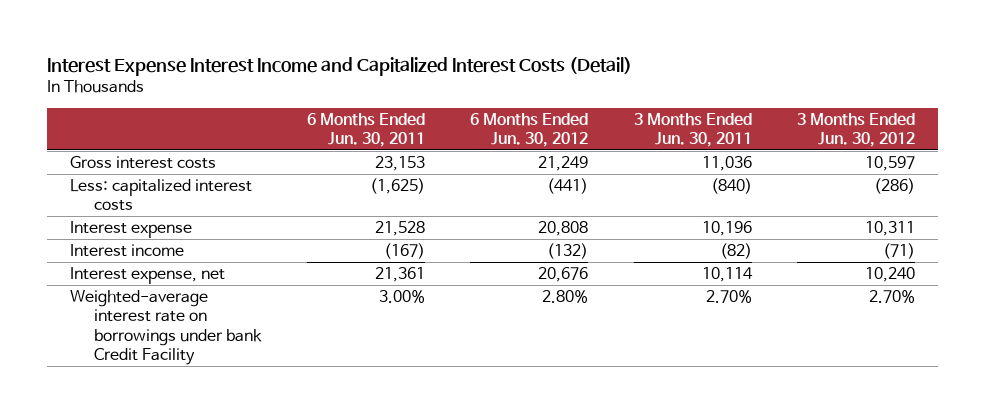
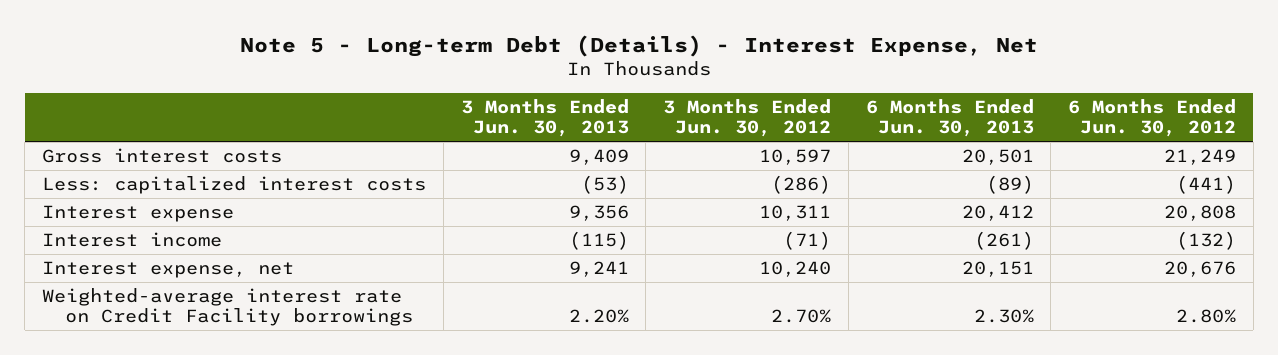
- Interest Expense Interest Income and Capitalized Interest Costs (Detail)
+ Note 5 - Long-term Debt (Details) - Interest Expense, Net
- | 6 Months Ended Jun. 30, 2011 | 6 Months Ended Jun. 30, 2012 | 3 Months Ended Jun. 30, 2011 | 3 Months Ended Jun. 30, 2012
+ | 3 Months Ended Jun. 30, 2013 | 3 Months Ended Jun. 30, 2012 | 6 Months Ended Jun. 30, 2013 | 6 Months Ended Jun. 30, 2012
- Weighted-average interest rate on borrowings under bank Credit Facility | 3.00% | 2.80% | 2.70% | 2.70%
+ Weighted-average interest rate on Credit Facility borrowings | 2.20% | 2.70% | 2.30% | 2.80%

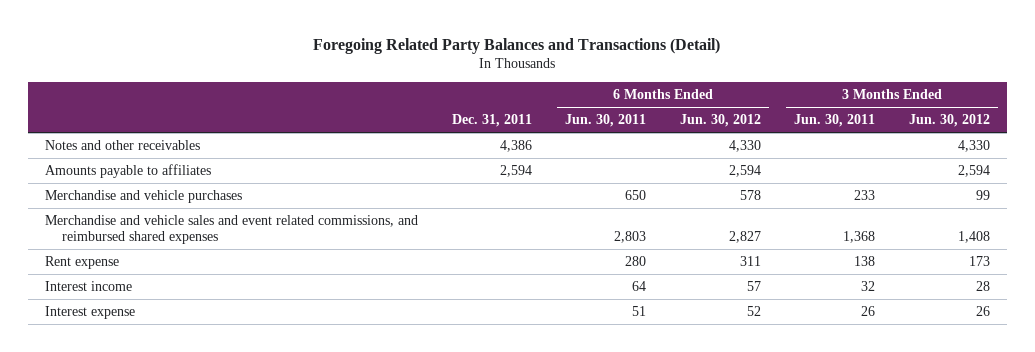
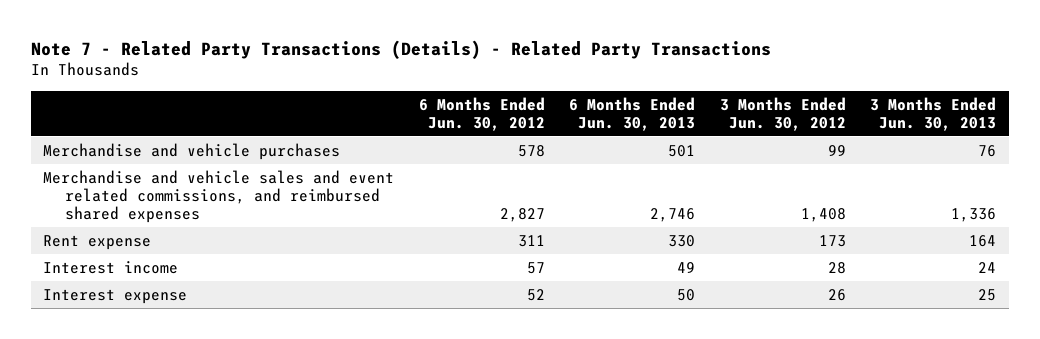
- Foregoing Related Party Balances and Transactions (Detail)
+ Note 7 - Related Party Transactions (Details) - Related Party Transactions
- | Dec. 31, 2011 | 6 Months Ended Jun. 30, 2011 | 6 Months Ended Jun. 30, 2012 | 3 Months Ended Jun. 30, 2011 | 3 Months Ended Jun. 30, 2012
+ | 6 Months Ended Jun. 30, 2012 | 6 Months Ended Jun. 30, 2013 | 3 Months Ended Jun. 30, 2012 | 3 Months Ended Jun. 30, 2013
- Notes and other receivables | 4,386 | | 4,330 | | 4,330
- Amounts payable to affiliates | 2,594 | | 2,594 | | 2,594

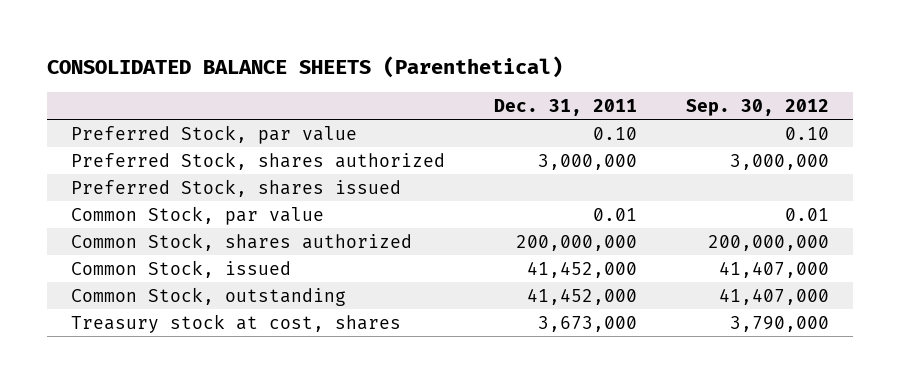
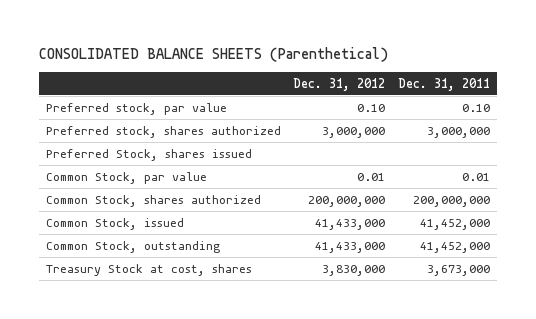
- | Dec. 31, 2011 | Sep. 30, 2012
+ | Dec. 31, 2012 | Dec. 31, 2011
- Preferred Stock, par value | 0.10 | 0.10
- Preferred Stock, shares authorized | 3,000,000 | 3,000,000
+ Preferred stock, par value | 0.10 | 0.10
+ Preferred stock, shares authorized | 3,000,000 | 3,000,000
- Treasury stock at cost, shares | 3,673,000 | 3,790,000
+ Treasury Stock at cost, shares | 3,830,000 | 3,673,000

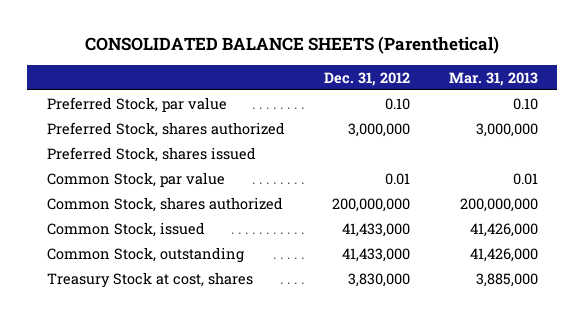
- | Dec. 31, 2012 | Dec. 31, 2011
+ | Dec. 31, 2012 | Mar. 31, 2013
- Preferred stock, par value | 0.10 | 0.10
- Preferred stock, shares authorized | 3,000,000 | 3,000,000
+ Preferred Stock, par value | 0.10 | 0.10
+ Preferred Stock, shares authorized | 3,000,000 | 3,000,000

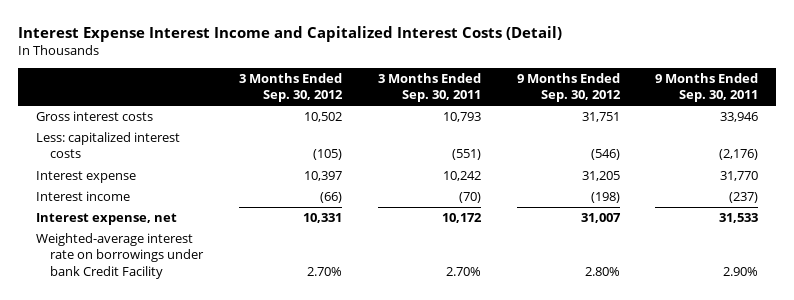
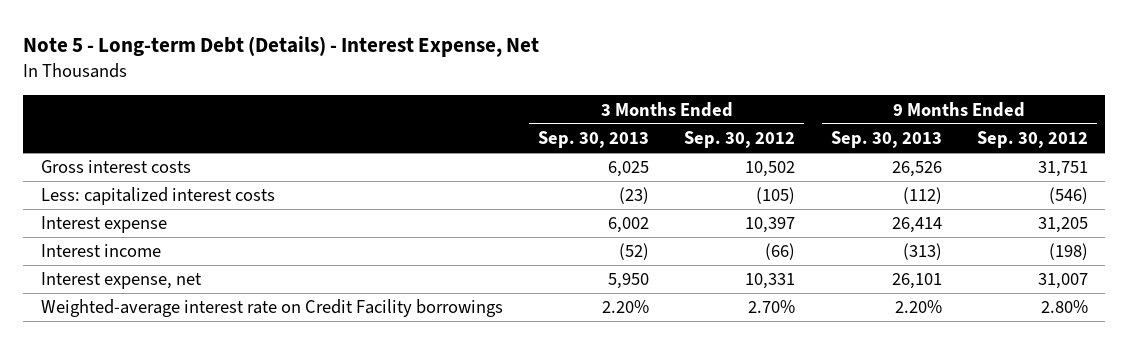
- Interest Expense Interest Income and Capitalized Interest Costs (Detail)
+ Note 5 - Long-term Debt (Details) - Interest Expense, Net
- | 3 Months Ended Sep. 30, 2012 | 3 Months Ended Sep. 30, 2011 | 9 Months Ended Sep. 30, 2012 | 9 Months Ended Sep. 30, 2011
+ | 3 Months Ended Sep. 30, 2013 | 3 Months Ended Sep. 30, 2012 | 9 Months Ended Sep. 30, 2013 | 9 Months Ended Sep. 30, 2012
- Weighted-average interest rate on borrowings under bank Credit Facility | 2.70% | 2.70% | 2.80% | 2.90%
+ Weighted-average interest rate on Credit Facility borrowings | 2.20% | 2.70% | 2.20% | 2.80%

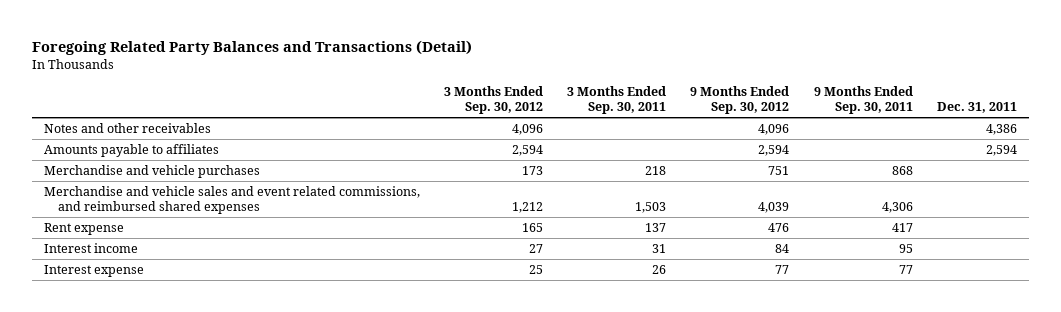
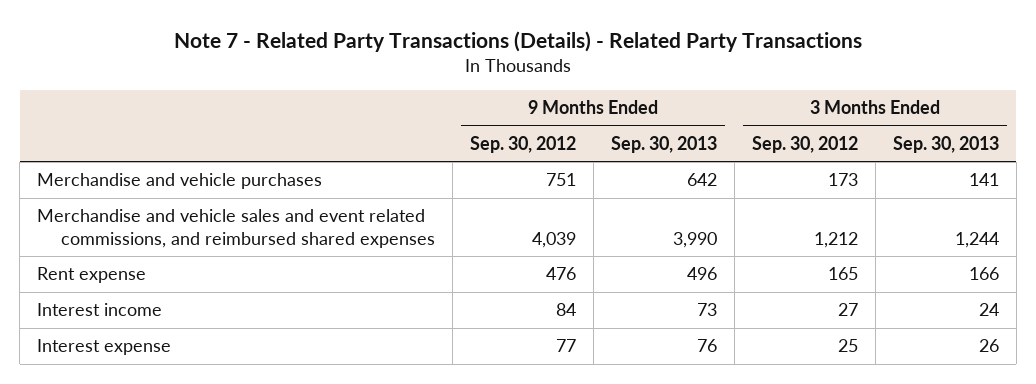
- Foregoing Related Party Balances and Transactions (Detail)
+ Note 7 - Related Party Transactions (Details) - Related Party Transactions
- | 3 Months Ended Sep. 30, 2012 | 3 Months Ended Sep. 30, 2011 | 9 Months Ended Sep. 30, 2012 | 9 Months Ended Sep. 30, 2011 | Dec. 31, 2011
+ | 9 Months Ended Sep. 30, 2012 | 9 Months Ended Sep. 30, 2013 | 3 Months Ended Sep. 30, 2012 | 3 Months Ended Sep. 30, 2013
- Notes and other receivables | 4,096 | | 4,096 | | 4,386
- Amounts payable to affiliates | 2,594 | | 2,594 | | 2,594

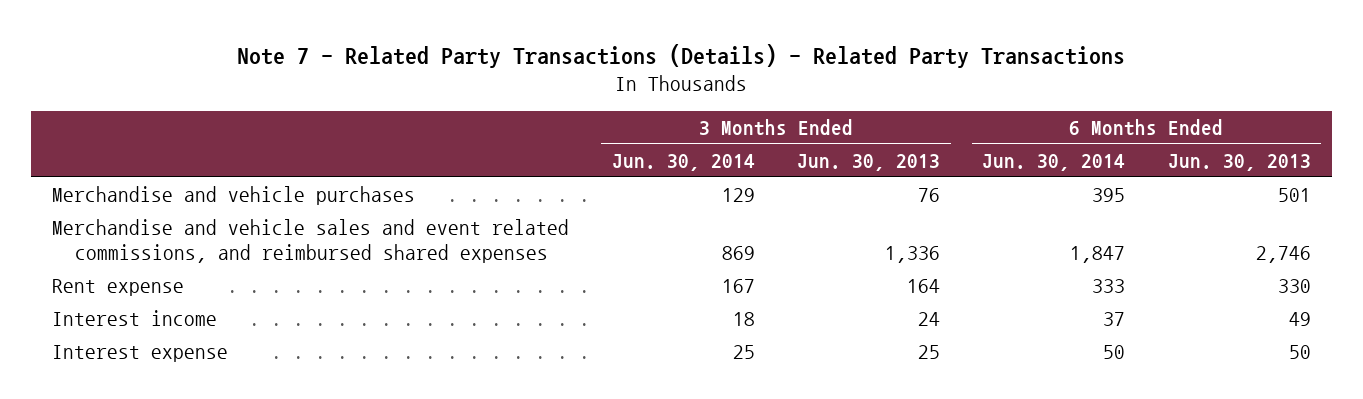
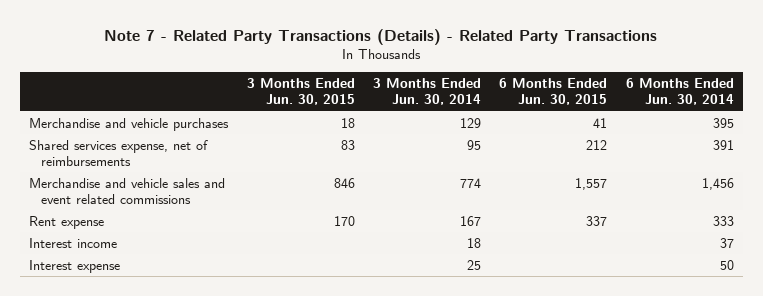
- | 3 Months Ended Jun. 30, 2014 | 3 Months Ended Jun. 30, 2013 | 6 Months Ended Jun. 30, 2014 | 6 Months Ended Jun. 30, 2013
+ | 3 Months Ended Jun. 30, 2015 | 3 Months Ended Jun. 30, 2014 | 6 Months Ended Jun. 30, 2015 | 6 Months Ended Jun. 30, 2014
- Merchandise and vehicle sales and event related commissions, and reimbursed shared expenses | 869 | 1,336 | 1,847 | 2,746
+ Shared services expense, net of reimbursements | 83 | 95 | 212 | 391
+ Merchandise and vehicle sales and event related commissions | 846 | 774 | 1,557 | 1,456

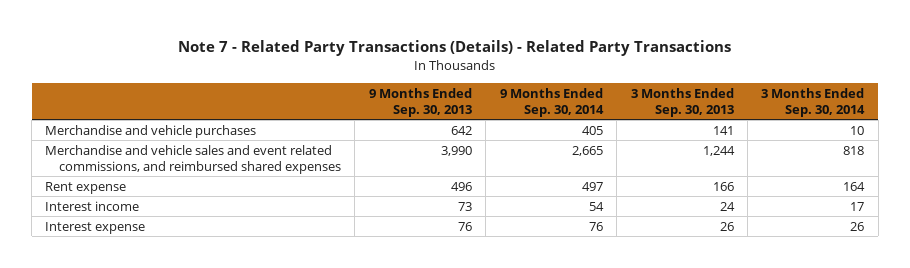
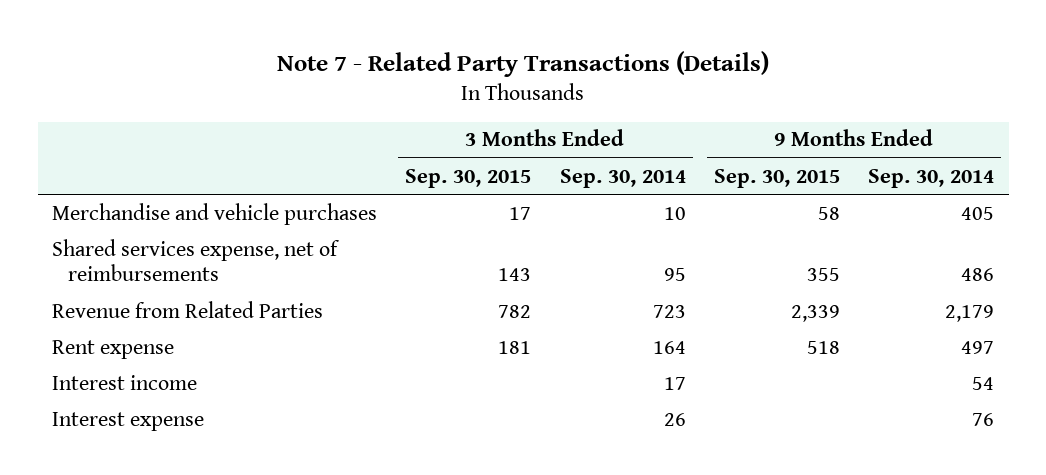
- Note 7 - Related Party Transactions (Details) - Related Party Transactions
+ Note 7 - Related Party Transactions (Details)
- | 9 Months Ended Sep. 30, 2013 | 9 Months Ended Sep. 30, 2014 | 3 Months Ended Sep. 30, 2013 | 3 Months Ended Sep. 30, 2014
+ | 3 Months Ended Sep. 30, 2015 | 3 Months Ended Sep. 30, 2014 | 9 Months Ended Sep. 30, 2015 | 9 Months Ended Sep. 30, 2014
- Merchandise and vehicle sales and event related commissions, and reimbursed shared expenses | 3,990 | 2,665 | 1,244 | 818
+ Shared services expense, net of reimbursements | 143 | 95 | 355 | 486
+ Revenue from Related Parties | 782 | 723 | 2,339 | 2,179

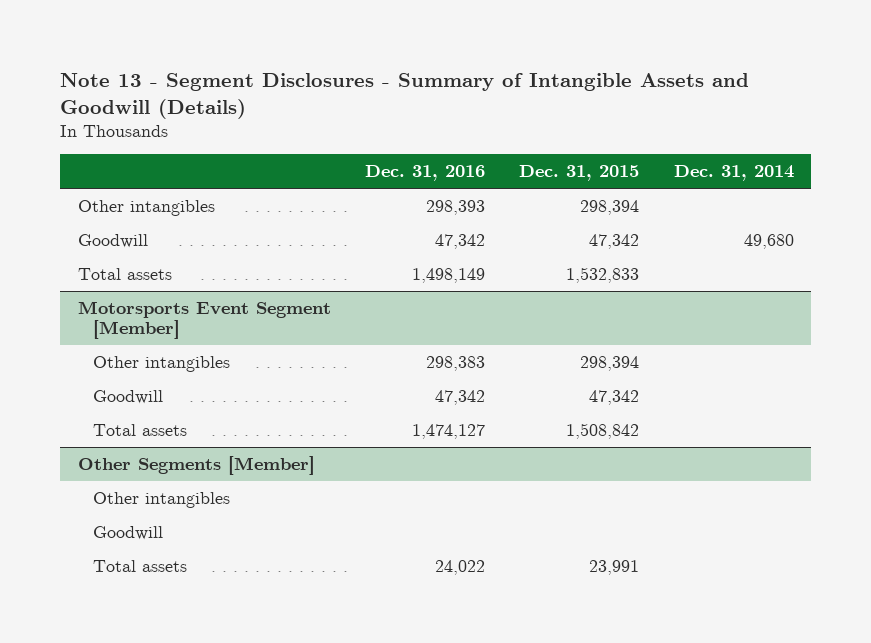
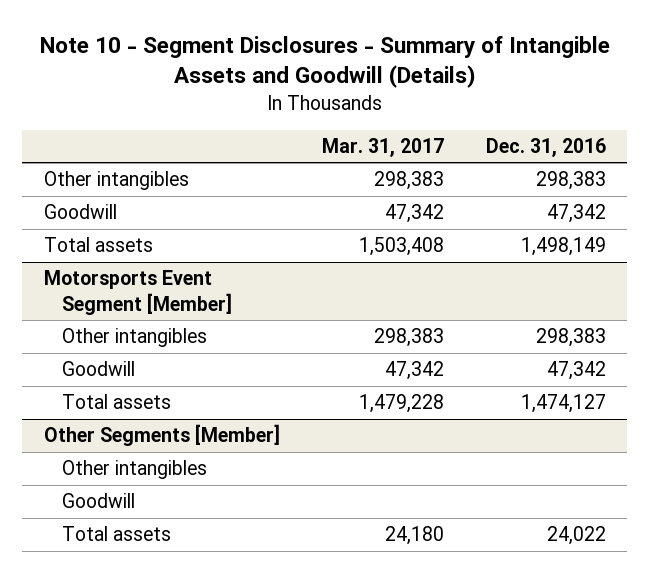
- Note 13 - Segment Disclosures - Summary of Intangible Assets and Goodwill (Details)
+ Note 10 - Segment Disclosures - Summary of Intangible Assets and Goodwill (Details)
- | Dec. 31, 2016 | Dec. 31, 2015 | Dec. 31, 2014
+ | Mar. 31, 2017 | Dec. 31, 2016
- Other intangibles | 298,393 | 298,394 |
+ Other intangibles | 298,383 | 298,383

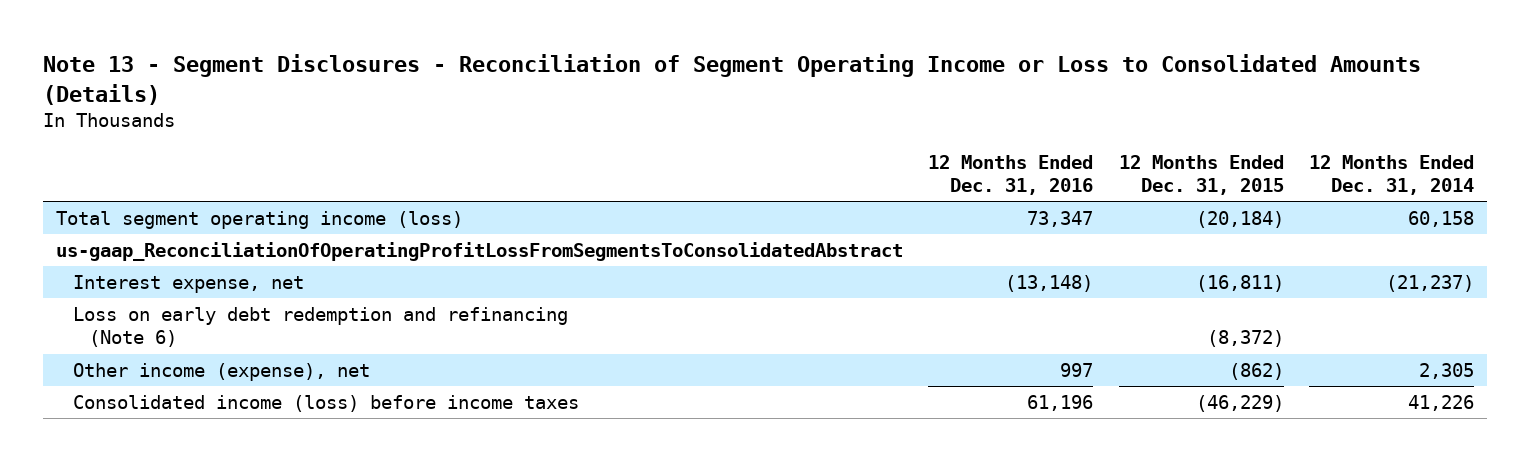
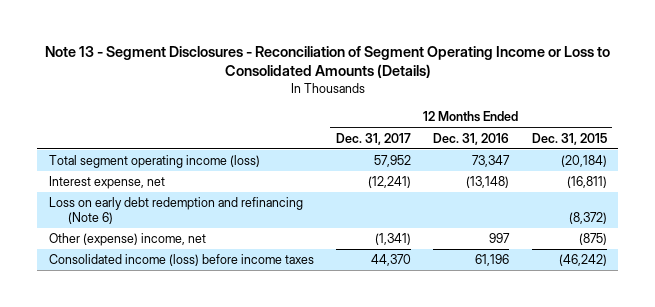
- | 12 Months Ended Dec. 31, 2016 | 12 Months Ended Dec. 31, 2015 | 12 Months Ended Dec. 31, 2014
+ | 12 Months Ended Dec. 31, 2017 | 12 Months Ended Dec. 31, 2016 | 12 Months Ended Dec. 31, 2015
- us-gaap_ReconciliationOfOperatingProfitLossFromSegmentsToConsolidatedAbstract
- Other income (expense), net | 997 | (862) | 2,305
- Consolidated income (loss) before income taxes | 61,196 | (46,229) | 41,226
+ Other (expense) income, net | (1,341) | 997 | (875)
+ Consolidated income (loss) before income taxes | 44,370 | 61,196 | (46,242)

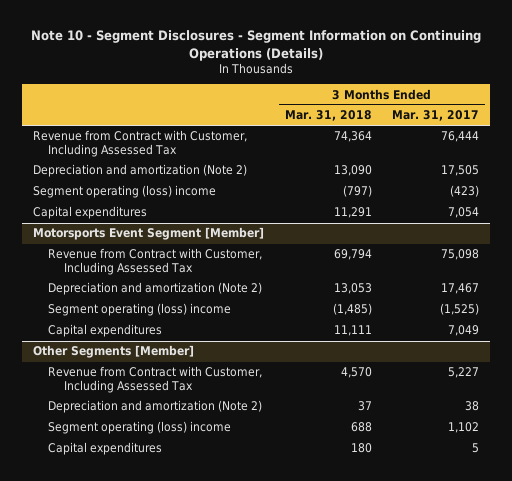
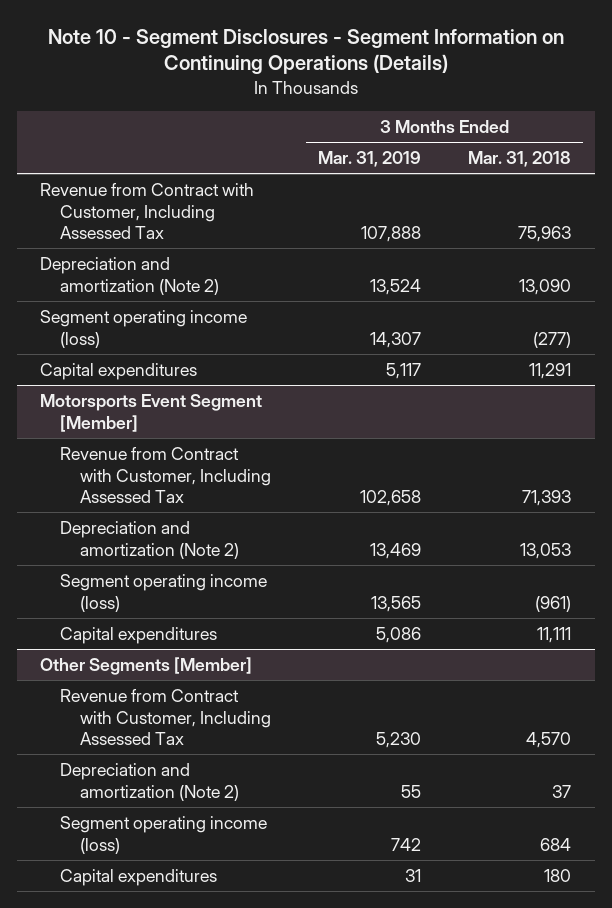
- | 3 Months Ended Mar. 31, 2018 | 3 Months Ended Mar. 31, 2017
+ | 3 Months Ended Mar. 31, 2019 | 3 Months Ended Mar. 31, 2018
- Revenue from Contract with Customer, Including Assessed Tax | 74,364 | 76,444
+ Revenue from Contract with Customer, Including Assessed Tax | 107,888 | 75,963
- Segment operating (loss) income | (797) | (423)
+ Segment operating income (loss) | 14,307 | (277)
@ Motorsports Event Segment [Member]
- Revenue from Contract with Customer, Including Assessed Tax | 69,794 | 75,098
+ Revenue from Contract with Customer, Including Assessed Tax | 102,658 | 71,393
- Segment operating (loss) income | (1,485) | (1,525)
+ Segment operating income (loss) | 13,565 | (961)
@ Other Segments [Member]
- Segment operating (loss) income | 688 | 1,102
+ Segment operating income (loss) | 742 | 684

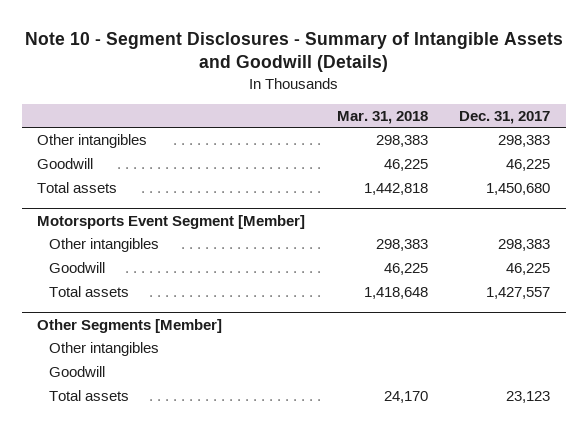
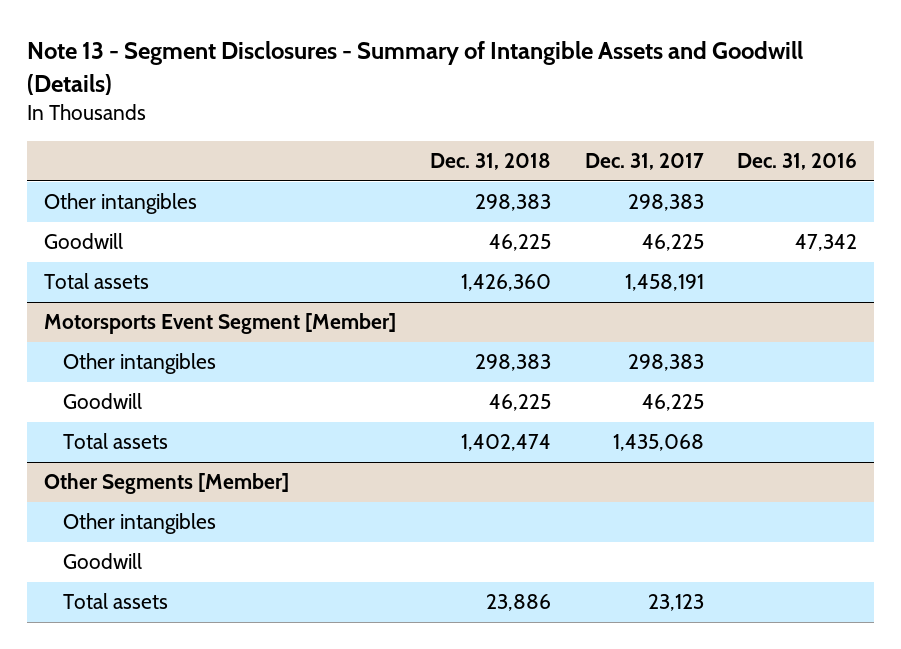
- Note 10 - Segment Disclosures - Summary of Intangible Assets and Goodwill (Details)
+ Note 13 - Segment Disclosures - Summary of Intangible Assets and Goodwill (Details)
- | Mar. 31, 2018 | Dec. 31, 2017
+ | Dec. 31, 2018 | Dec. 31, 2017 | Dec. 31, 2016
- Total assets | 1,442,818 | 1,450,680
+ Total assets | 1,426,360 | 1,458,191 |
@ Motorsports Event Segment [Member]
- Total assets | 1,418,648 | 1,427,557
+ Total assets | 1,402,474 | 1,435,068 |

